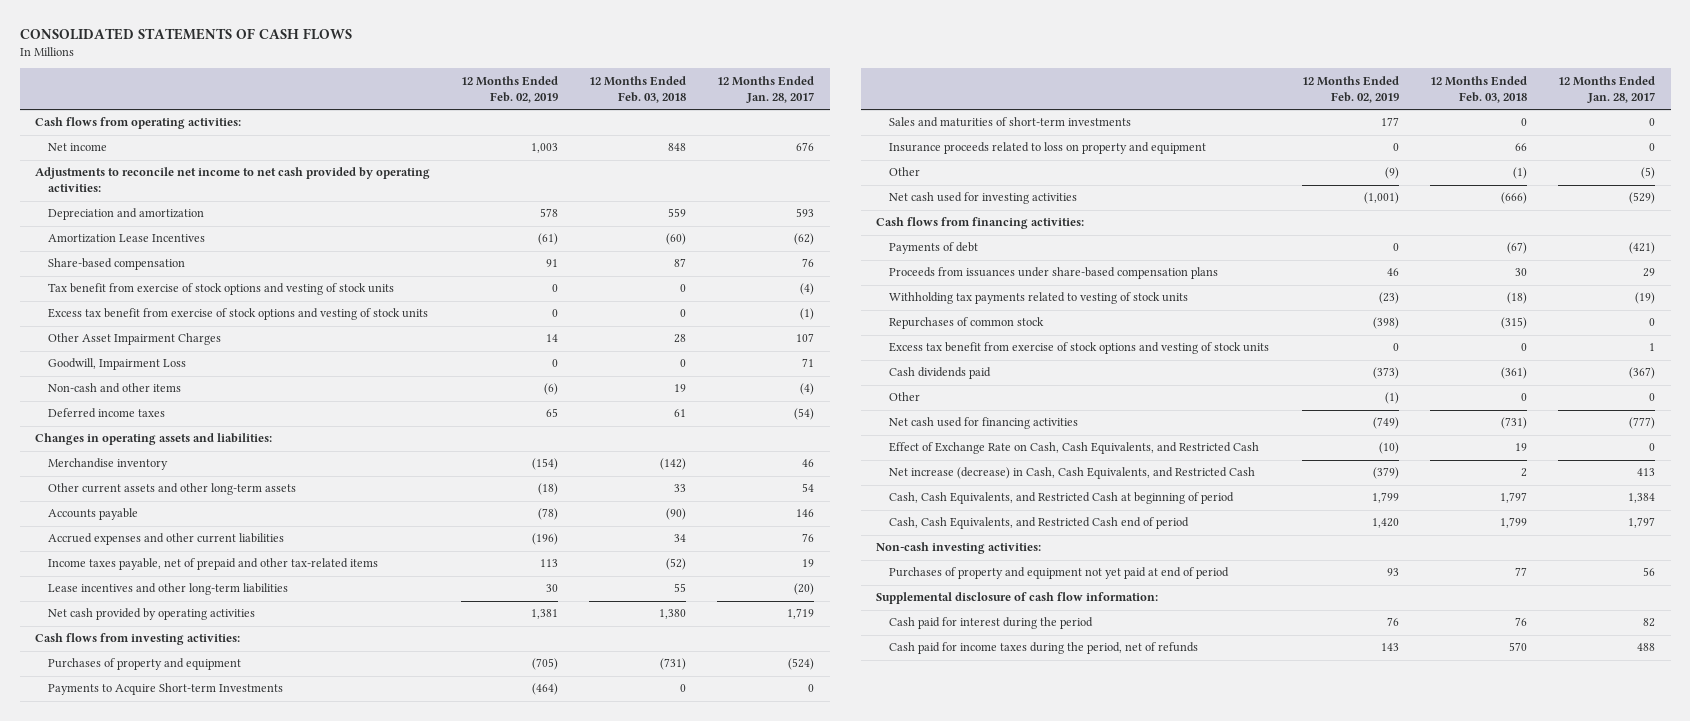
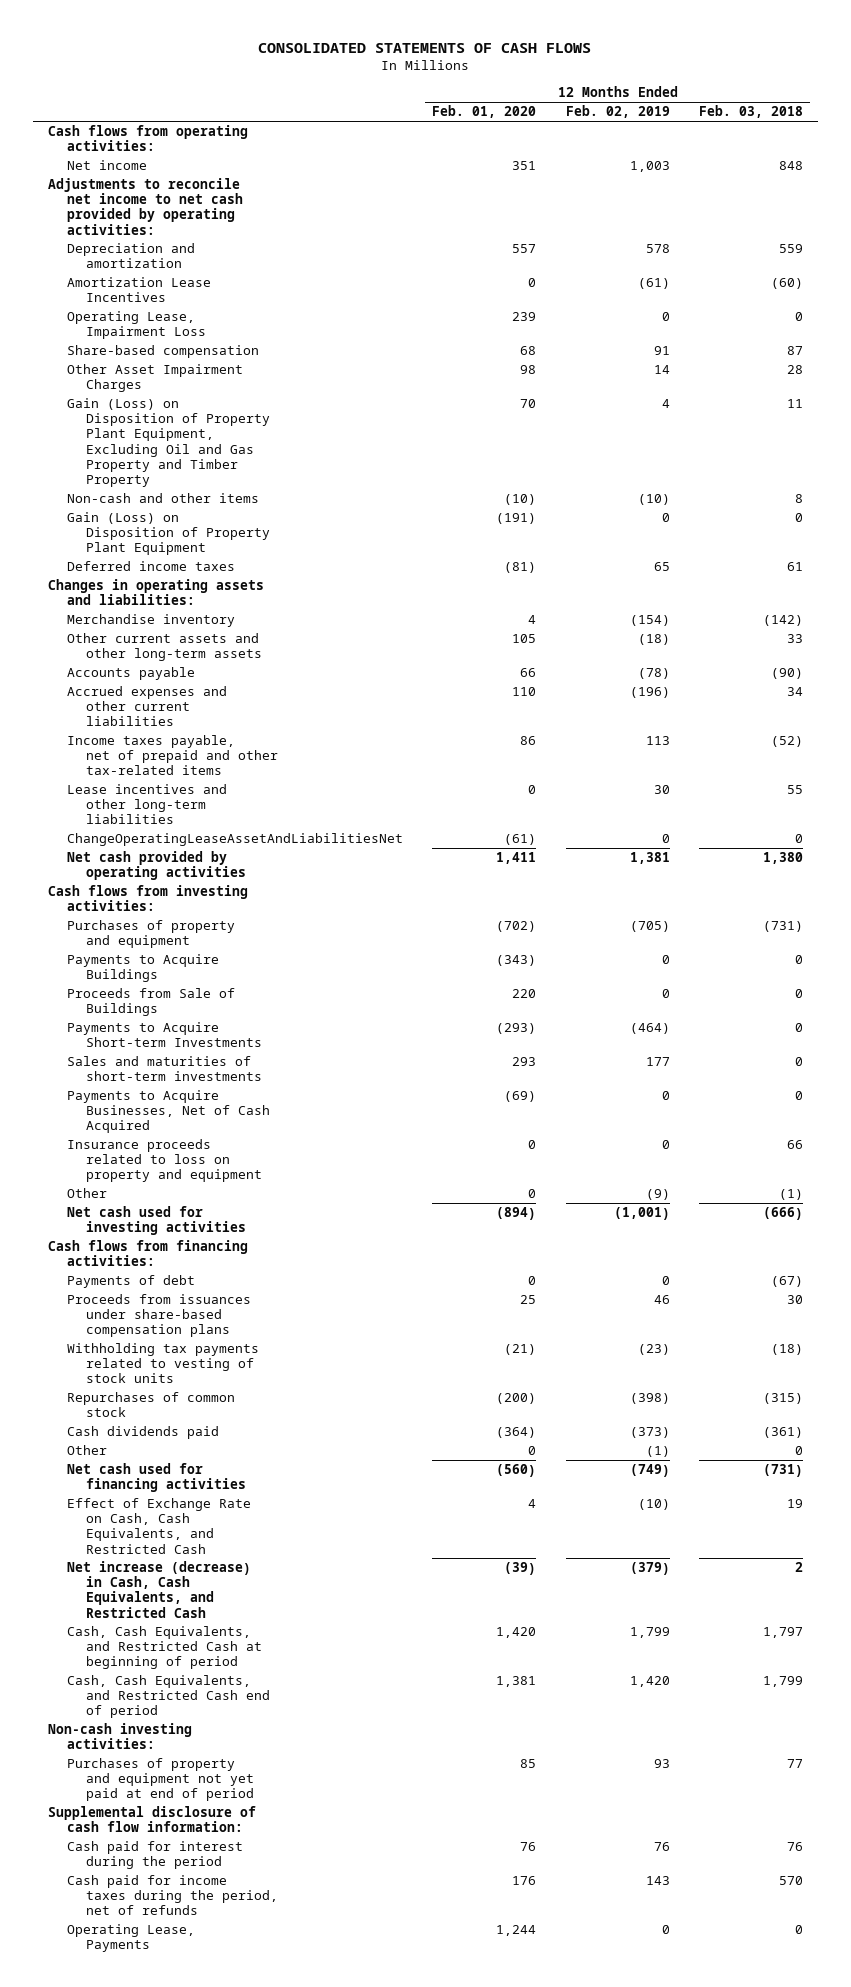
- | 12 Months Ended Feb. 02, 2019 | 12 Months Ended Feb. 03, 2018 | 12 Months Ended Jan. 28, 2017
+ | 12 Months Ended Feb. 01, 2020 | 12 Months Ended Feb. 02, 2019 | 12 Months Ended Feb. 03, 2018
+ Operating Lease, Impairment Loss | 239 | 0 | 0
- Tax benefit from exercise of stock options and vesting of stock units | 0 | 0 | (4)
- Excess tax benefit from exercise of stock options and vesting of stock units | 0 | 0 | (1)
- Goodwill, Impairment Loss | 0 | 0 | 71
- Non-cash and other items | (6) | 19 | (4)
+ Gain (Loss) on Disposition of Property Plant Equipment, Excluding Oil and Gas Property and Timber Property | 70 | 4 | 11
+ Non-cash and other items | (10) | (10) | 8
+ Gain (Loss) on Disposition of Property Plant Equipment | (191) | 0 | 0
+ ChangeOperatingLeaseAssetAndLiabilitiesNet | (61) | 0 | 0
+ Payments to Acquire Buildings | (343) | 0 | 0
+ Proceeds from Sale of Buildings | 220 | 0 | 0
+ Payments to Acquire Businesses, Net of Cash Acquired | (69) | 0 | 0
- Excess tax benefit from exercise of stock options and vesting of stock units | 0 | 0 | 1
+ Operating Lease, Payments | 1,244 | 0 | 0

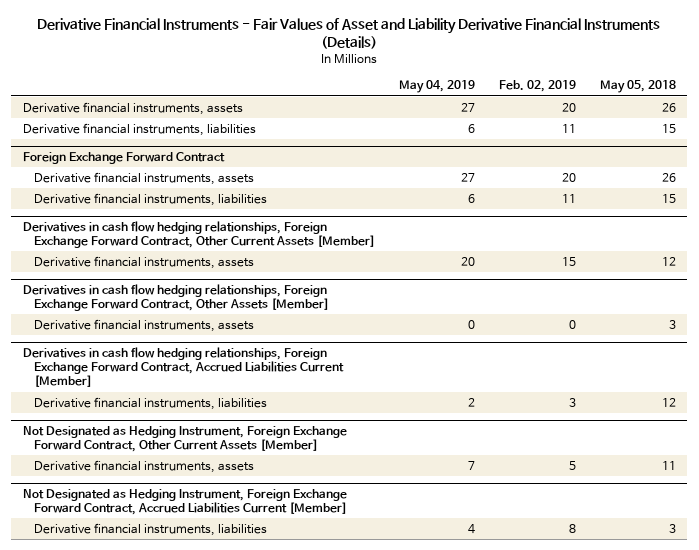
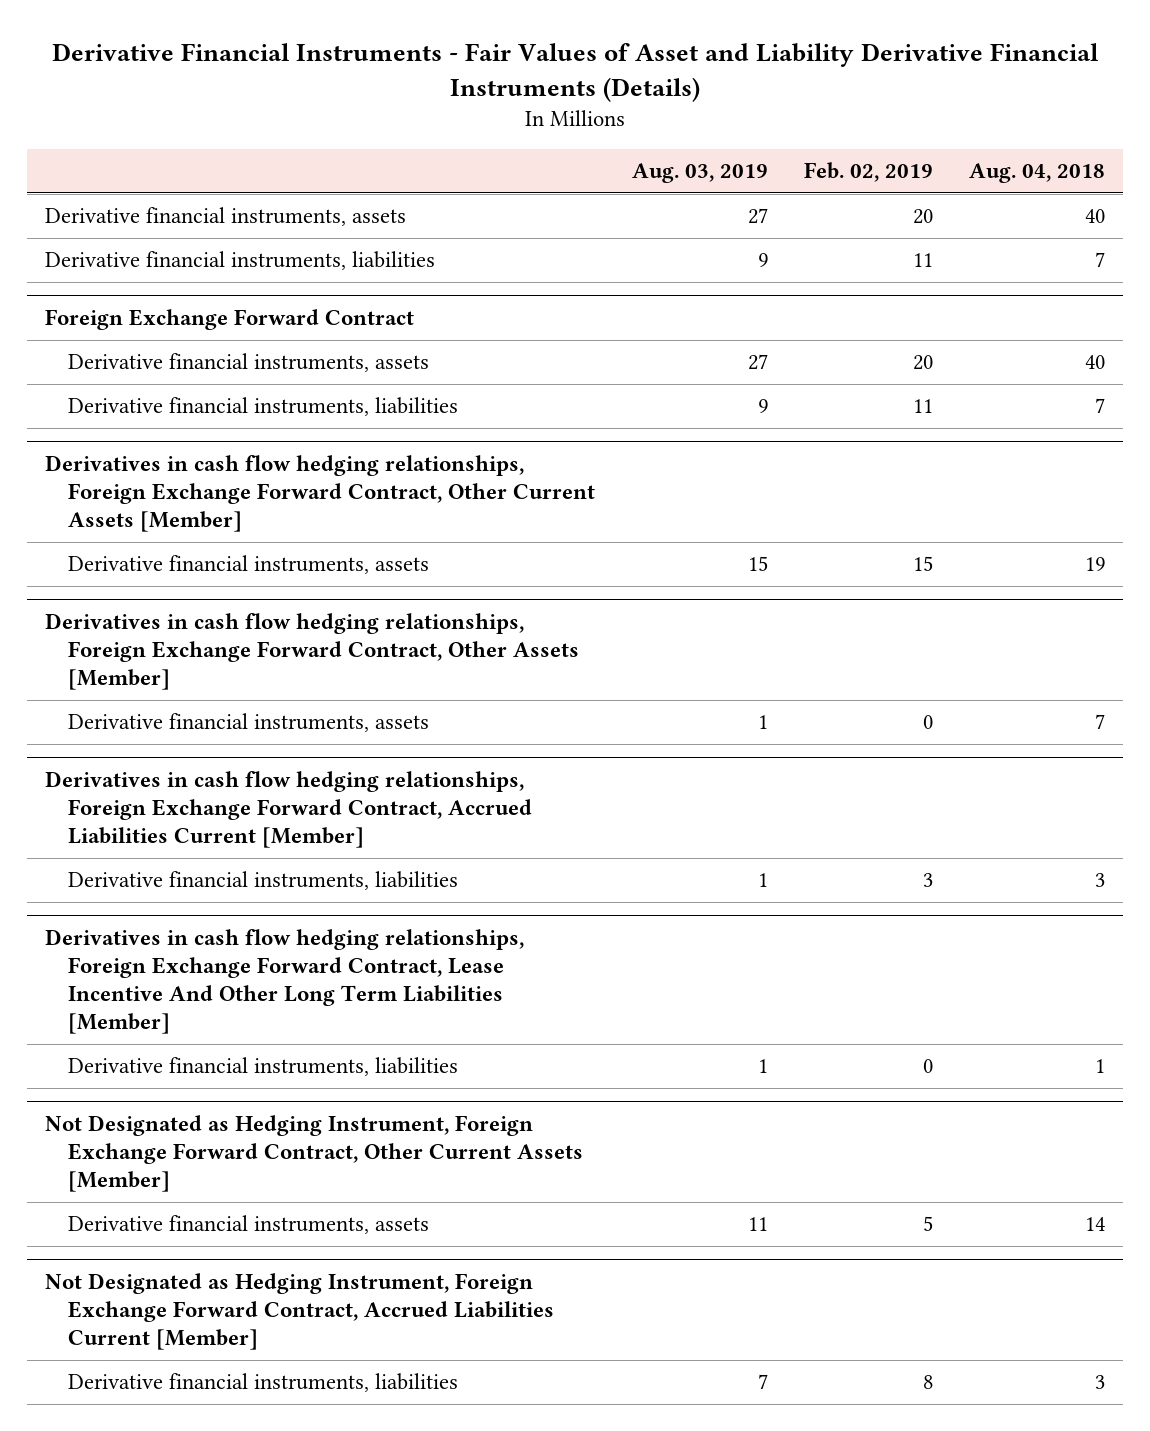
- | May 04, 2019 | Feb. 02, 2019 | May 05, 2018
+ | Aug. 03, 2019 | Feb. 02, 2019 | Aug. 04, 2018
+ Derivatives in cash flow hedging relationships, Foreign Exchange Forward Contract, Lease Incentive And Other Long Term Liabilities [Member]
+ Derivative financial instruments, liabilities | 1 | 0 | 1

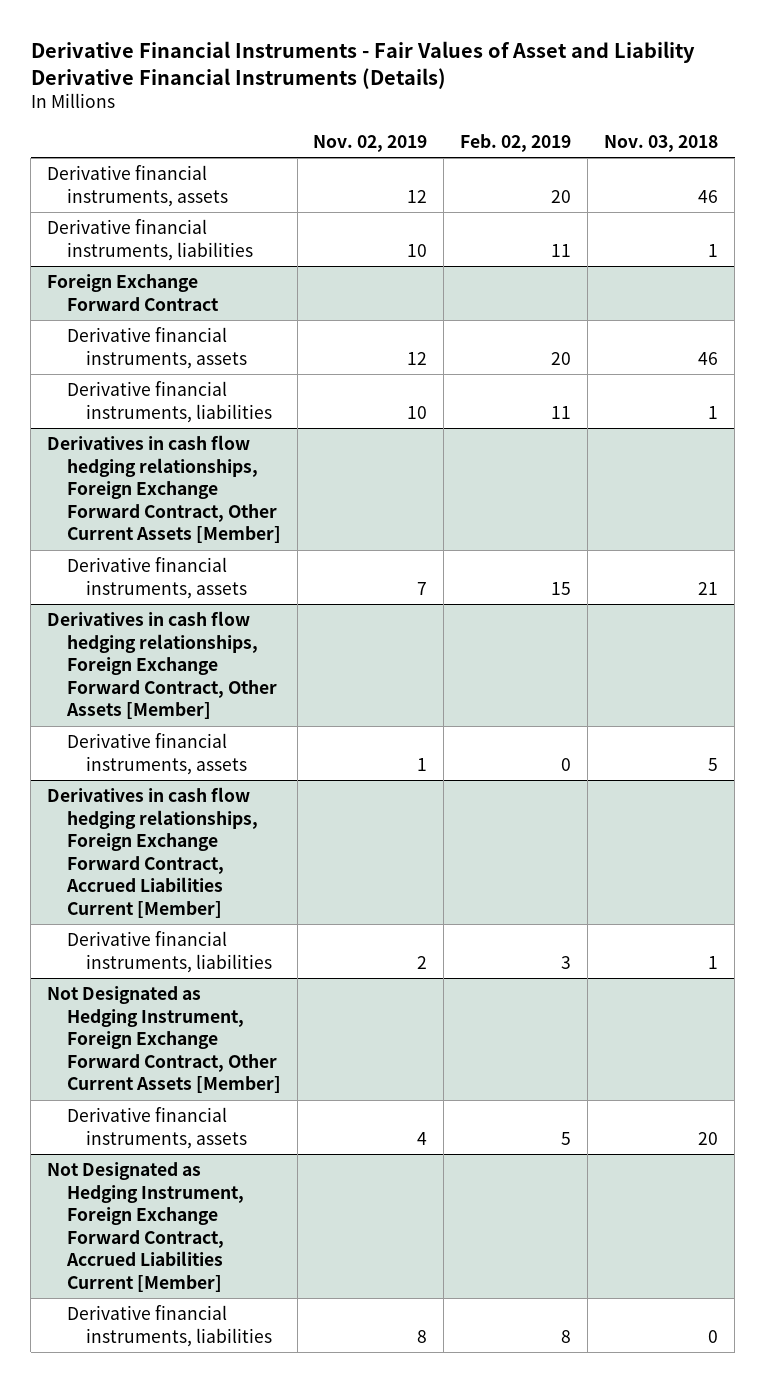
- | Aug. 03, 2019 | Feb. 02, 2019 | Aug. 04, 2018
+ | Nov. 02, 2019 | Feb. 02, 2019 | Nov. 03, 2018
- Derivatives in cash flow hedging relationships, Foreign Exchange Forward Contract, Lease Incentive And Other Long Term Liabilities [Member]
- Derivative financial instruments, liabilities | 1 | 0 | 1

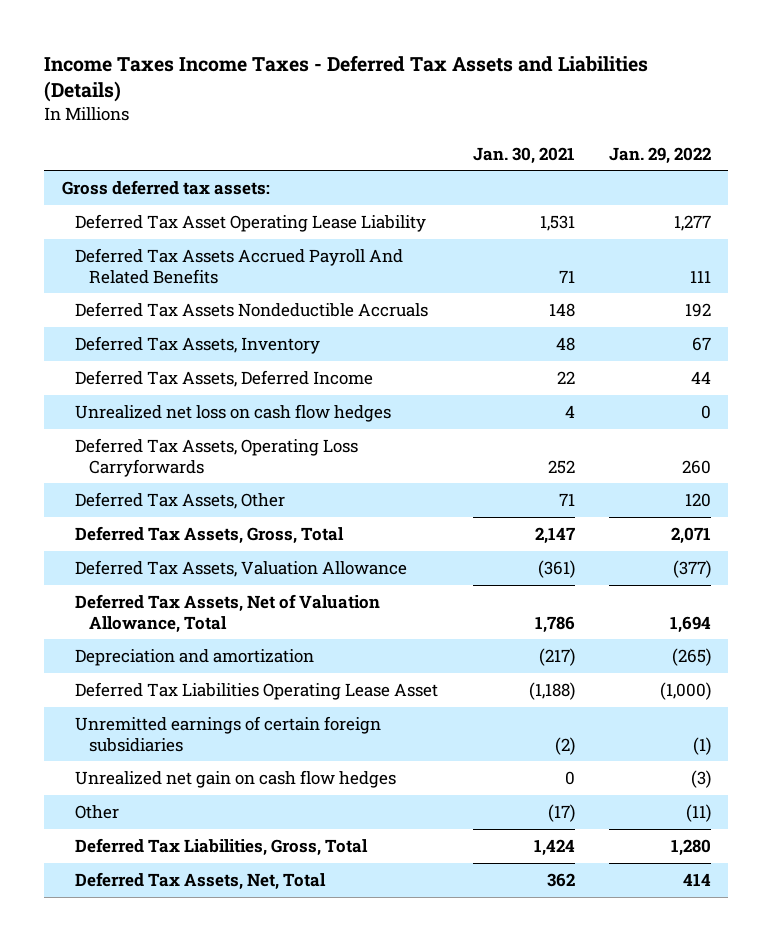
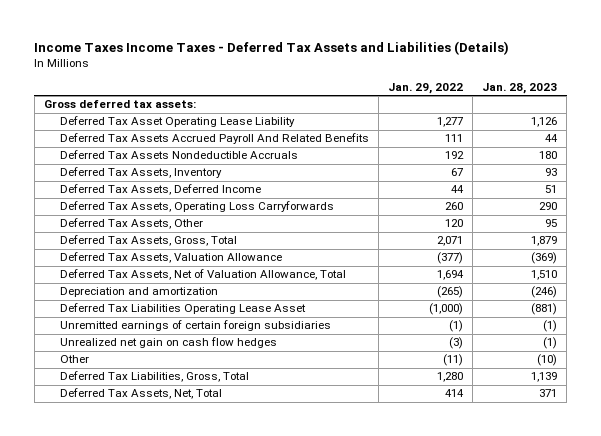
- | Jan. 30, 2021 | Jan. 29, 2022
+ | Jan. 29, 2022 | Jan. 28, 2023
- Unrealized net loss on cash flow hedges | 4 | 0

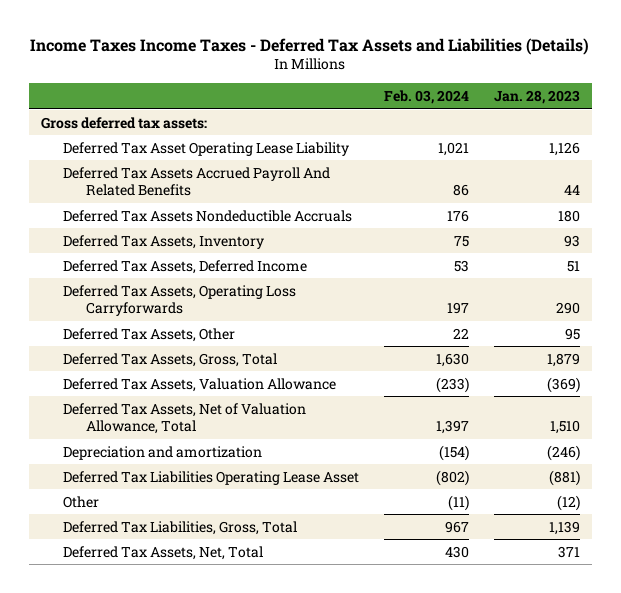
- | Jan. 29, 2022 | Jan. 28, 2023
+ | Feb. 03, 2024 | Jan. 28, 2023
- Unremitted earnings of certain foreign subsidiaries | (1) | (1)
- Unrealized net gain on cash flow hedges | (3) | (1)
- Other | (11) | (10)
+ Other | (11) | (12)

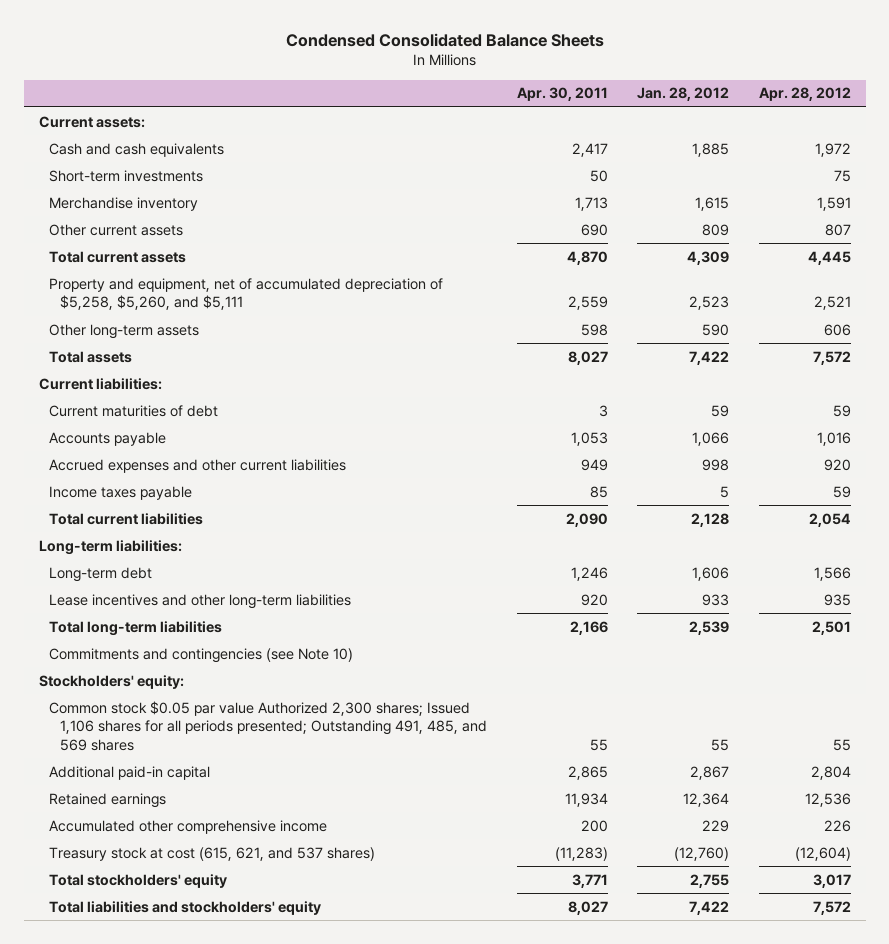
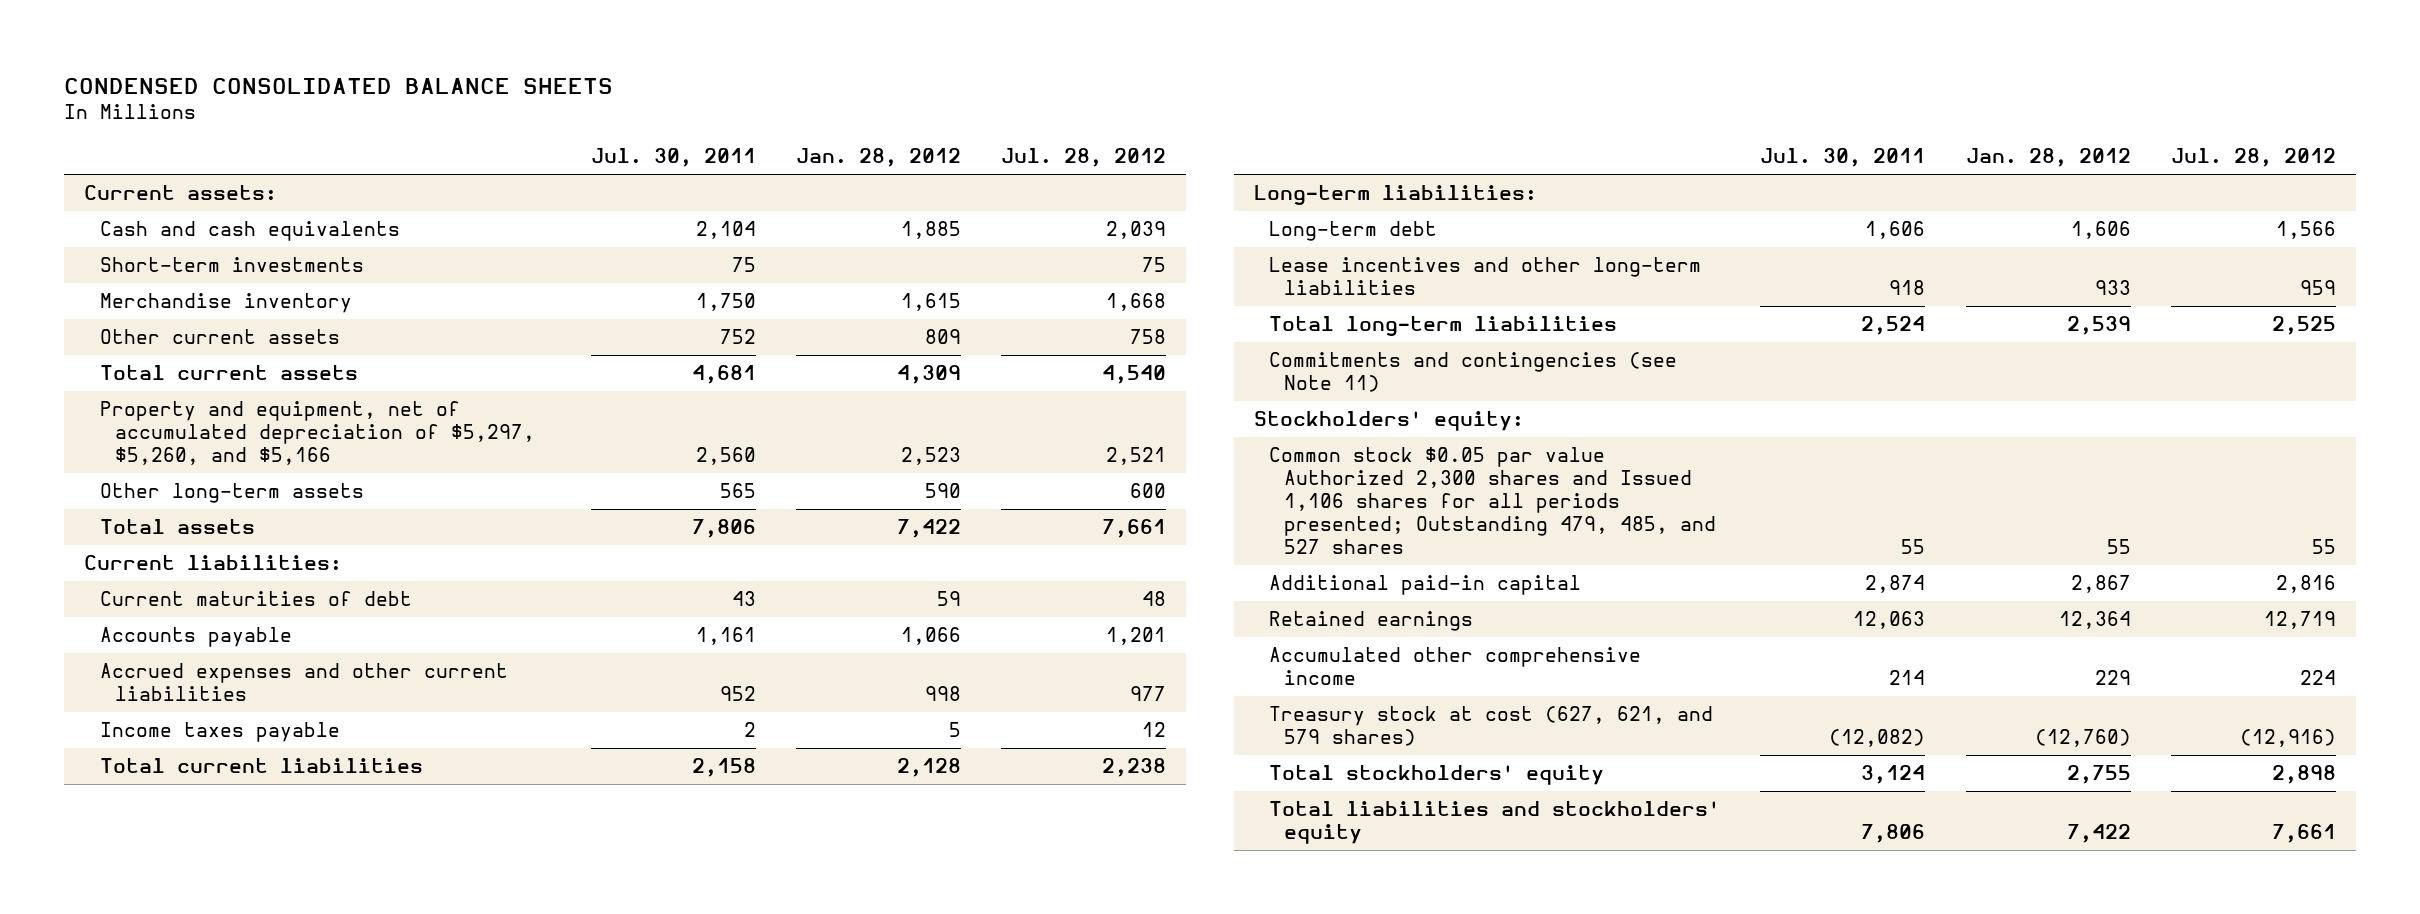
- Condensed Consolidated Balance Sheets
+ CONDENSED CONSOLIDATED BALANCE SHEETS
- | Apr. 30, 2011 | Jan. 28, 2012 | Apr. 28, 2012
+ | Jul. 30, 2011 | Jan. 28, 2012 | Jul. 28, 2012
- Property and equipment, net of accumulated depreciation of $5,258, $5,260, and $5,111 | 2,559 | 2,523 | 2,521
+ Property and equipment, net of accumulated depreciation of $5,297, $5,260, and $5,166 | 2,560 | 2,523 | 2,521
- Commitments and contingencies (see Note 10)
+ Commitments and contingencies (see Note 11)
- Common stock $0.05 par value Authorized 2,300 shares; Issued 1,106 shares for all periods presented; Outstanding 491, 485, and 569 shares | 55 | 55 | 55
+ Common stock $0.05 par value Authorized 2,300 shares and Issued 1,106 shares for all periods presented; Outstanding 479, 485, and 527 shares | 55 | 55 | 55
- Treasury stock at cost (615, 621, and 537 shares) | (11,283) | (12,760) | (12,604)
+ Treasury stock at cost (627, 621, and 579 shares) | (12,082) | (12,760) | (12,916)

